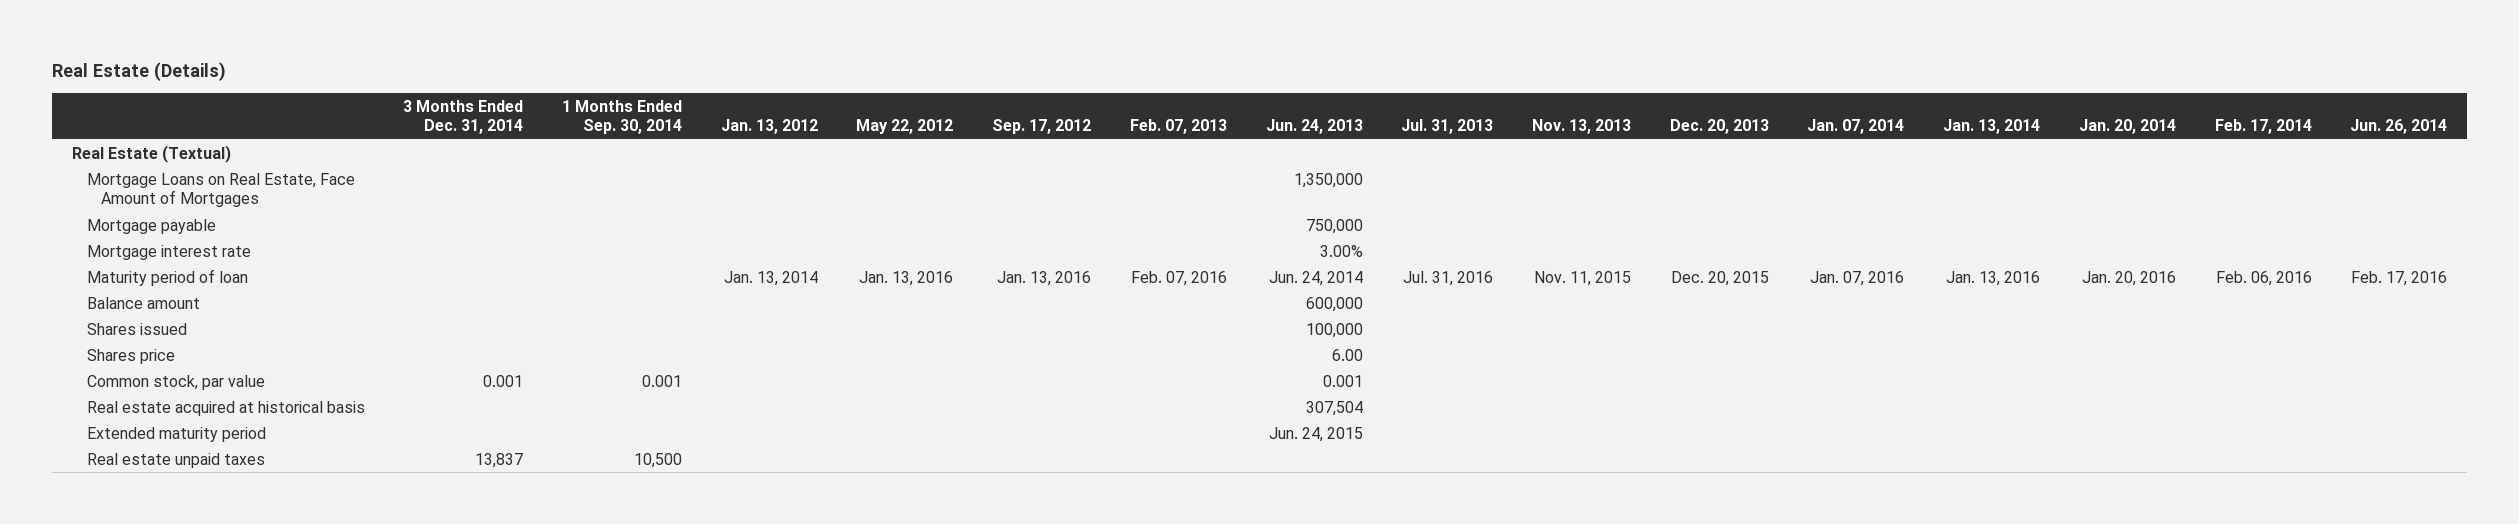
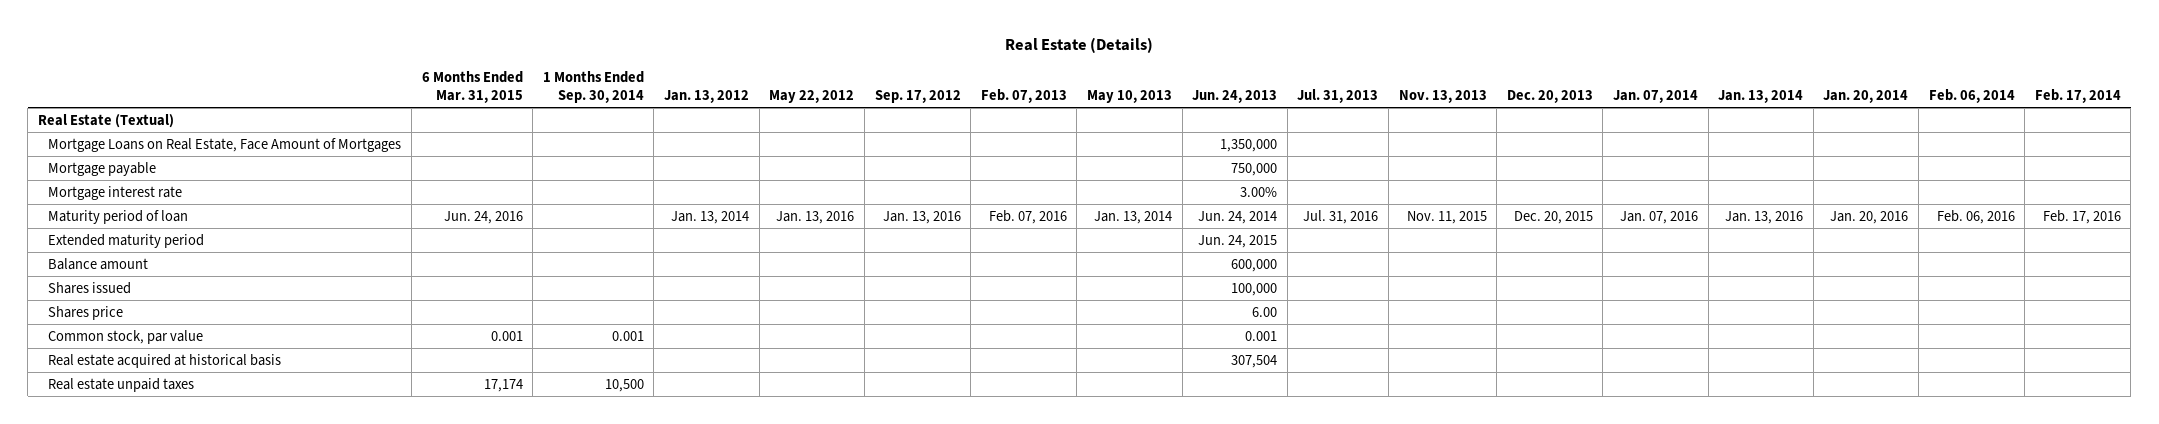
- | 3 Months Ended Dec. 31, 2014 | 1 Months Ended Sep. 30, 2014 | Jan. 13, 2012 | May 22, 2012 | Sep. 17, 2012 | Feb. 07, 2013 | Jun. 24, 2013 | Jul. 31, 2013 | Nov. 13, 2013 | Dec. 20, 2013 | Jan. 07, 2014 | Jan. 13, 2014 | Jan. 20, 2014 | Feb. 17, 2014 | Jun. 26, 2014
+ | 6 Months Ended Mar. 31, 2015 | 1 Months Ended Sep. 30, 2014 | Jan. 13, 2012 | May 22, 2012 | Sep. 17, 2012 | Feb. 07, 2013 | May 10, 2013 | Jun. 24, 2013 | Jul. 31, 2013 | Nov. 13, 2013 | Dec. 20, 2013 | Jan. 07, 2014 | Jan. 13, 2014 | Jan. 20, 2014 | Feb. 06, 2014 | Feb. 17, 2014
- Maturity period of loan | | | Jan. 13, 2014 | Jan. 13, 2016 | Jan. 13, 2016 | Feb. 07, 2016 | Jun. 24, 2014 | Jul. 31, 2016 | Nov. 11, 2015 | Dec. 20, 2015 | Jan. 07, 2016 | Jan. 13, 2016 | Jan. 20, 2016 | Feb. 06, 2016 | Feb. 17, 2016
+ Maturity period of loan | Jun. 24, 2016 | | Jan. 13, 2014 | Jan. 13, 2016 | Jan. 13, 2016 | Feb. 07, 2016 | Jan. 13, 2014 | Jun. 24, 2014 | Jul. 31, 2016 | Nov. 11, 2015 | Dec. 20, 2015 | Jan. 07, 2016 | Jan. 13, 2016 | Jan. 20, 2016 | Feb. 06, 2016 | Feb. 17, 2016
moved up: Extended maturity period | | | | | | | | Jun. 24, 2015 | | | | | | | |

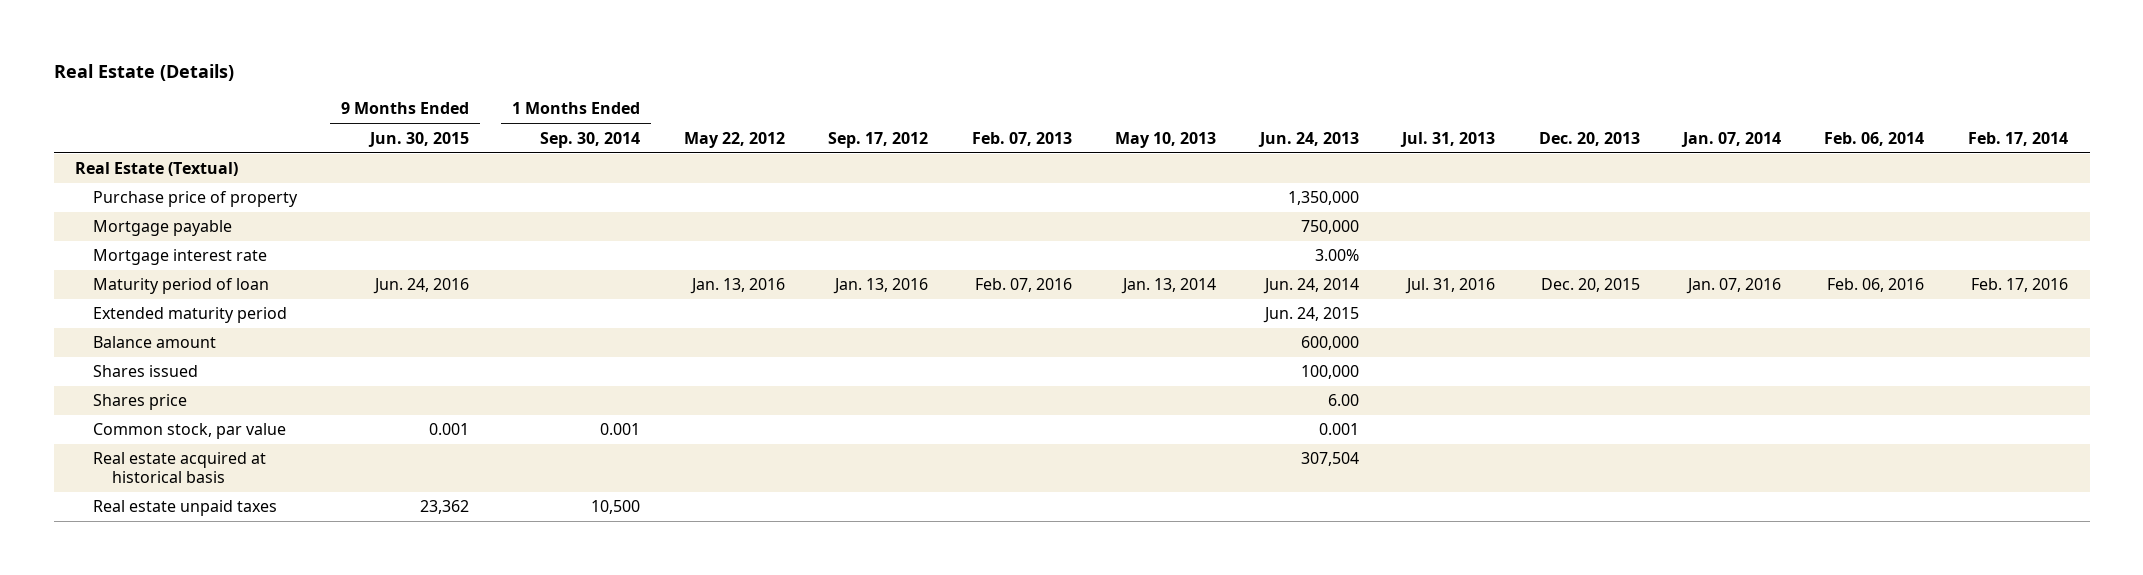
- | 6 Months Ended Mar. 31, 2015 | 1 Months Ended Sep. 30, 2014 | Jan. 13, 2012 | May 22, 2012 | Sep. 17, 2012 | Feb. 07, 2013 | May 10, 2013 | Jun. 24, 2013 | Jul. 31, 2013 | Nov. 13, 2013 | Dec. 20, 2013 | Jan. 07, 2014 | Jan. 13, 2014 | Jan. 20, 2014 | Feb. 06, 2014 | Feb. 17, 2014
+ | 9 Months Ended Jun. 30, 2015 | 1 Months Ended Sep. 30, 2014 | May 22, 2012 | Sep. 17, 2012 | Feb. 07, 2013 | May 10, 2013 | Jun. 24, 2013 | Jul. 31, 2013 | Dec. 20, 2013 | Jan. 07, 2014 | Feb. 06, 2014 | Feb. 17, 2014
- Mortgage Loans on Real Estate, Face Amount of Mortgages | | | | | | | | 1,350,000 | | | | | | | |
+ Purchase price of property | | | | | | | 1,350,000 | | | | |

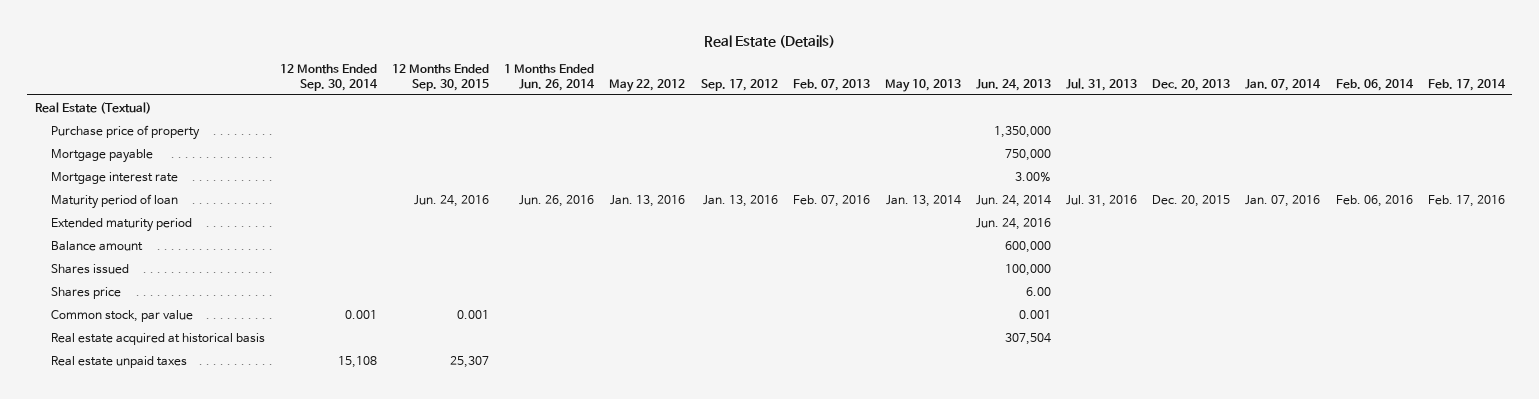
- | 9 Months Ended Jun. 30, 2015 | 1 Months Ended Sep. 30, 2014 | May 22, 2012 | Sep. 17, 2012 | Feb. 07, 2013 | May 10, 2013 | Jun. 24, 2013 | Jul. 31, 2013 | Dec. 20, 2013 | Jan. 07, 2014 | Feb. 06, 2014 | Feb. 17, 2014
+ | 12 Months Ended Sep. 30, 2014 | 12 Months Ended Sep. 30, 2015 | 1 Months Ended Jun. 26, 2014 | May 22, 2012 | Sep. 17, 2012 | Feb. 07, 2013 | May 10, 2013 | Jun. 24, 2013 | Jul. 31, 2013 | Dec. 20, 2013 | Jan. 07, 2014 | Feb. 06, 2014 | Feb. 17, 2014
- Extended maturity period | | | | | | | Jun. 24, 2015 | | | | |
+ Extended maturity period | | | | | | | | Jun. 24, 2016 | | | | |

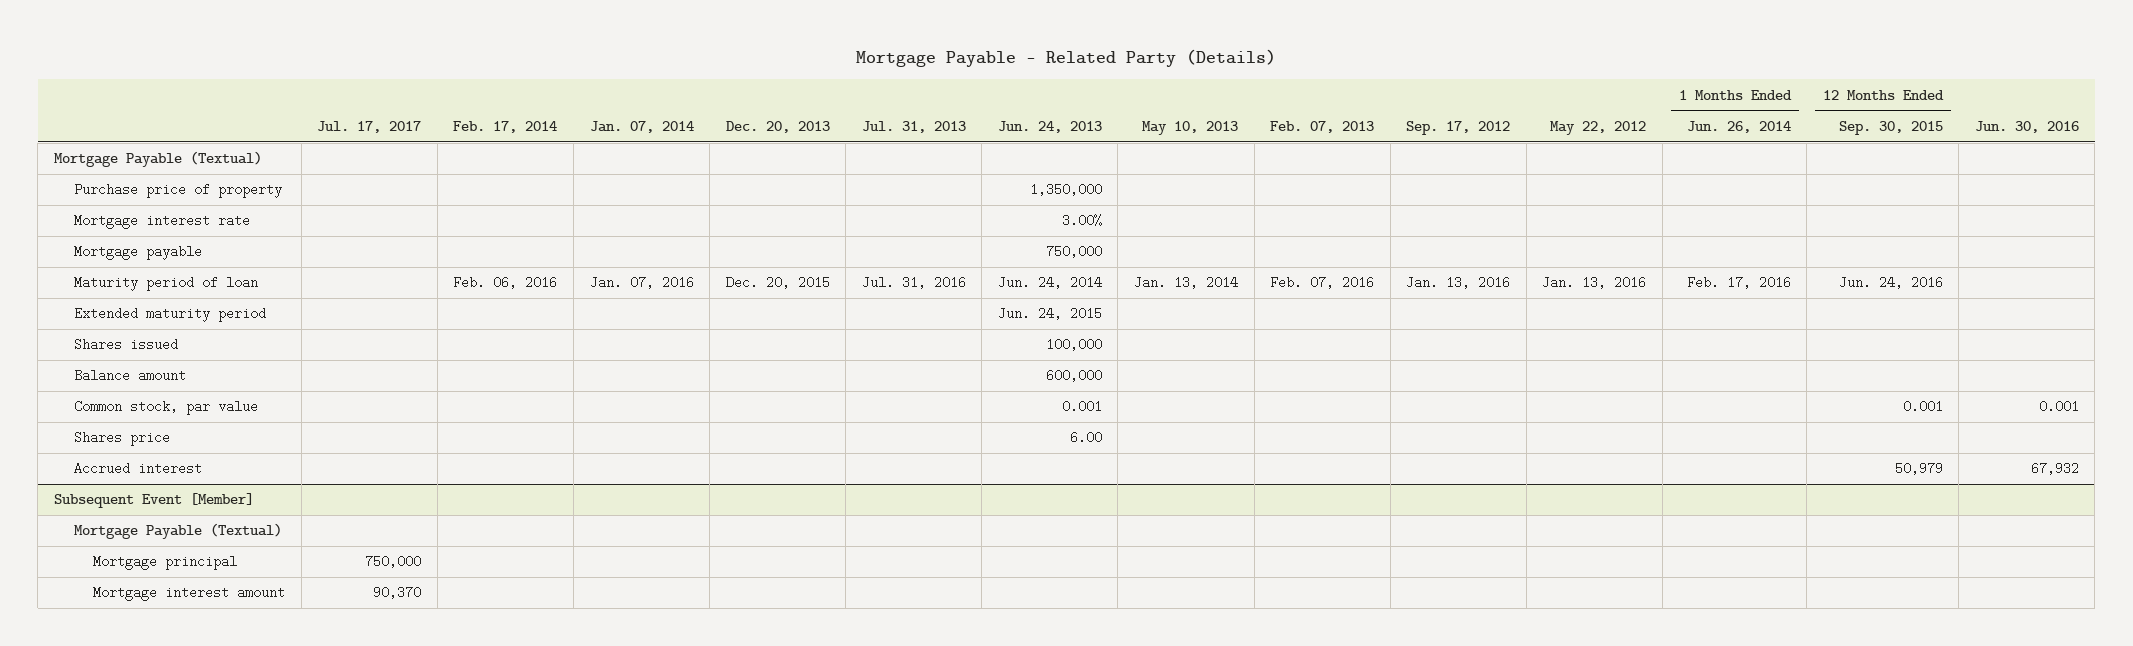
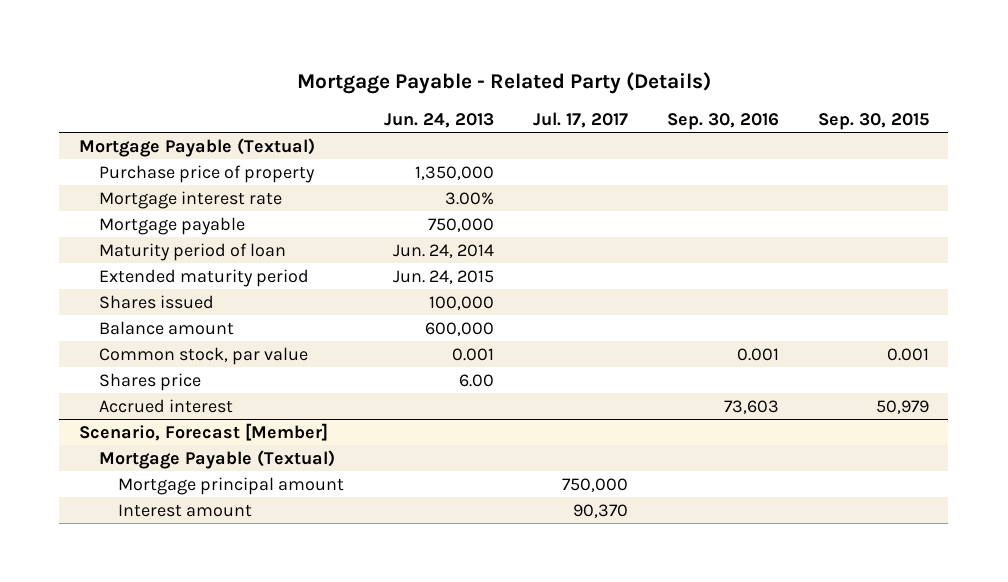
- | Jul. 17, 2017 | Feb. 17, 2014 | Jan. 07, 2014 | Dec. 20, 2013 | Jul. 31, 2013 | Jun. 24, 2013 | May 10, 2013 | Feb. 07, 2013 | Sep. 17, 2012 | May 22, 2012 | 1 Months Ended Jun. 26, 2014 | 12 Months Ended Sep. 30, 2015 | Jun. 30, 2016
+ | Jun. 24, 2013 | Jul. 17, 2017 | Sep. 30, 2016 | Sep. 30, 2015
- Subsequent Event [Member]
+ Scenario, Forecast [Member]
- Mortgage principal | 750,000 | | | | | | | | | | | |
- Mortgage interest amount | 90,370 | | | | | | | | | | | |
+ Mortgage principal amount | | 750,000 | |
+ Interest amount | | 90,370 | |

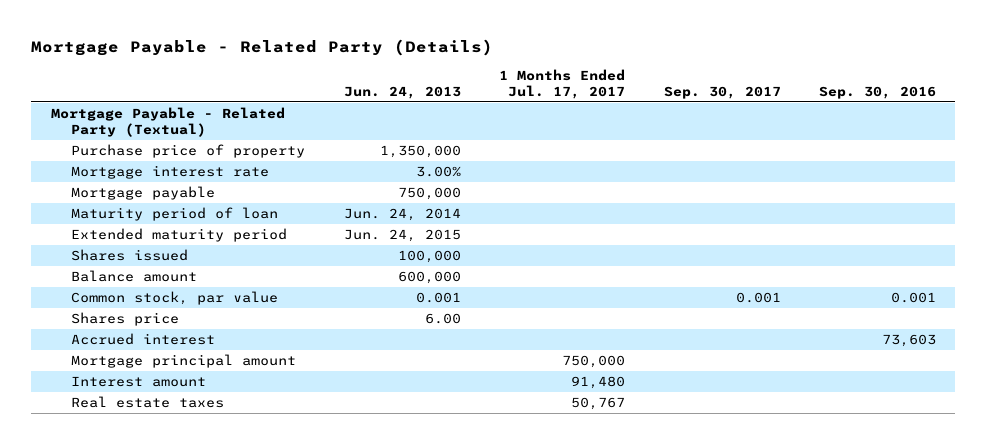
- | Jun. 24, 2013 | Jul. 17, 2017 | Sep. 30, 2016 | Sep. 30, 2015
+ | Jun. 24, 2013 | 1 Months Ended Jul. 17, 2017 | Sep. 30, 2017 | Sep. 30, 2016
- Mortgage Payable (Textual)
+ Mortgage Payable - Related Party (Textual)
- Scenario, Forecast [Member]
- Mortgage Payable (Textual)
+ Real estate taxes | | 50,767 | |

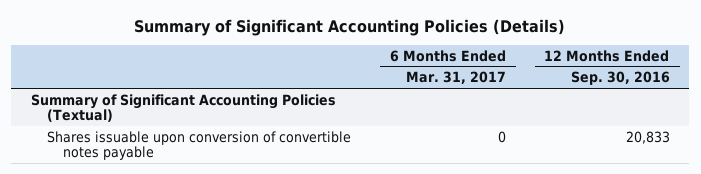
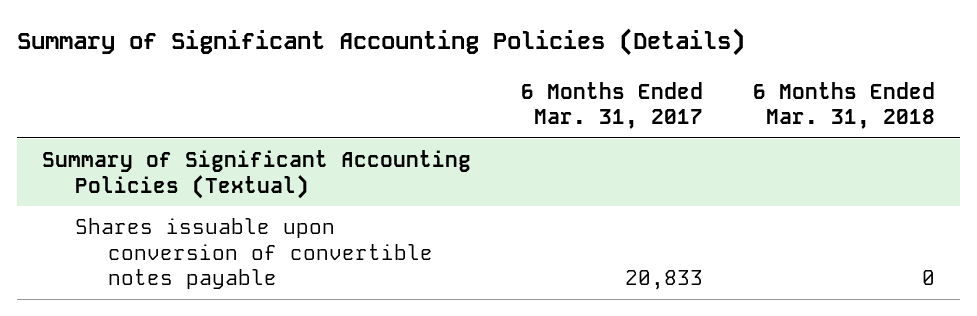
- | 6 Months Ended Mar. 31, 2017 | 12 Months Ended Sep. 30, 2016
+ | 6 Months Ended Mar. 31, 2017 | 6 Months Ended Mar. 31, 2018
- Shares issuable upon conversion of convertible notes payable | 0 | 20,833
+ Shares issuable upon conversion of convertible notes payable | 20,833 | 0

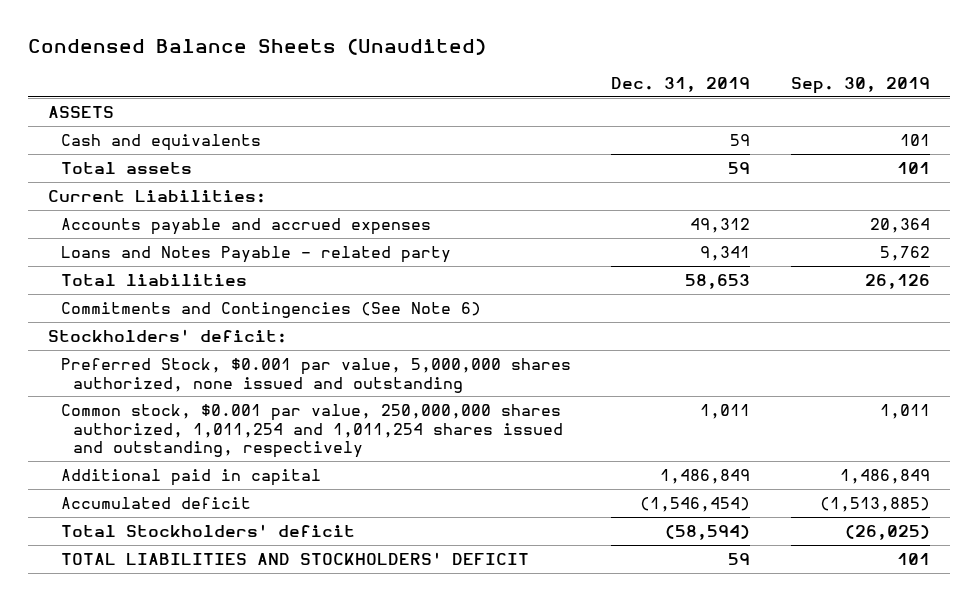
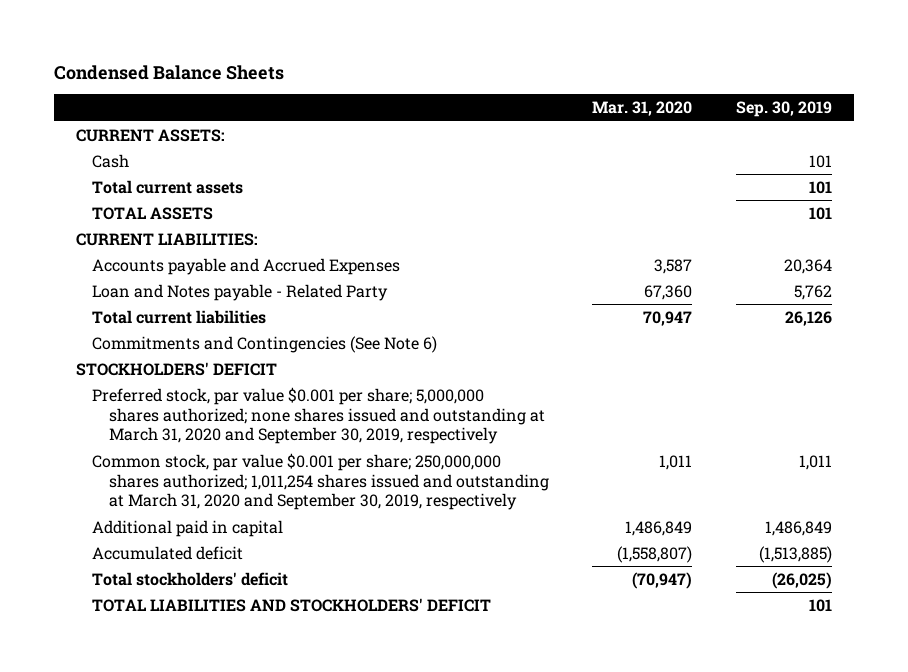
- Condensed Balance Sheets (Unaudited)
+ Condensed Balance Sheets
- | Dec. 31, 2019 | Sep. 30, 2019
+ | Mar. 31, 2020 | Sep. 30, 2019
- ASSETS
- Cash and equivalents | 59 | 101
- Total assets | 59 | 101
- Current Liabilities:
- Accounts payable and accrued expenses | 49,312 | 20,364
- Loans and Notes Payable - related party | 9,341 | 5,762
- Total liabilities | 58,653 | 26,126
+ CURRENT ASSETS:
+ Cash | | 101
+ Total current assets | | 101
+ TOTAL ASSETS | | 101
+ CURRENT LIABILITIES:
+ Accounts payable and Accrued Expenses | 3,587 | 20,364
+ Loan and Notes payable - Related Party | 67,360 | 5,762
+ Total current liabilities | 70,947 | 26,126
- Stockholders' deficit:
- Preferred Stock, $0.001 par value, 5,000,000 shares authorized, none issued and outstanding
- Common stock, $0.001 par value, 250,000,000 shares authorized, 1,011,254 and 1,011,254 shares issued and outstanding, respectively | 1,011 | 1,011
+ STOCKHOLDERS' DEFICIT
+ Preferred stock, par value $0.001 per share; 5,000,000 shares authorized; none shares issued and outstanding at March 31, 2020 and September 30, 2019, respectively
+ Common stock, par value $0.001 per share; 250,000,000 shares authorized; 1,011,254 shares issued and outstanding at March 31, 2020 and September 30, 2019, respectively | 1,011 | 1,011
- Total Stockholders' deficit | (58,594) | (26,025)
+ Total stockholders' deficit | (70,947) | (26,025)

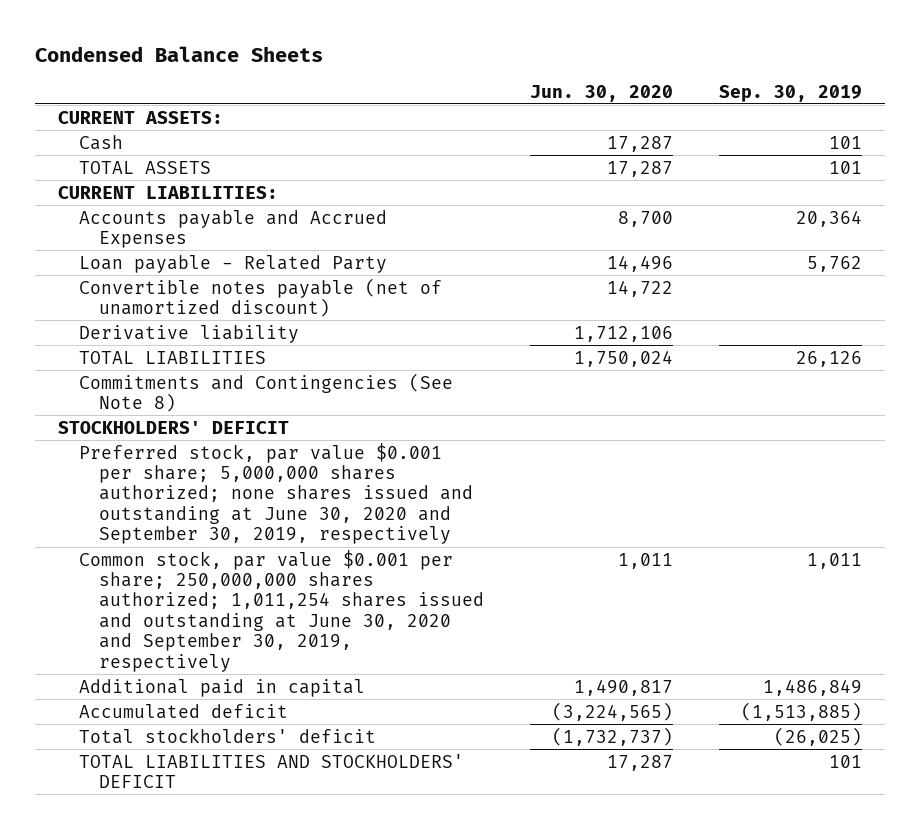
- | Mar. 31, 2020 | Sep. 30, 2019
+ | Jun. 30, 2020 | Sep. 30, 2019
- Total current assets | | 101
- Loan and Notes payable - Related Party | 67,360 | 5,762
- Total current liabilities | 70,947 | 26,126
- Commitments and Contingencies (See Note 6)
+ Loan payable - Related Party | 14,496 | 5,762
+ Convertible notes payable (net of unamortized discount) | 14,722 |
+ Derivative liability | 1,712,106 |
+ TOTAL LIABILITIES | 1,750,024 | 26,126
+ Commitments and Contingencies (See Note 8)
- Preferred stock, par value $0.001 per share; 5,000,000 shares authorized; none shares issued and outstanding at March 31, 2020 and September 30, 2019, respectively
- Common stock, par value $0.001 per share; 250,000,000 shares authorized; 1,011,254 shares issued and outstanding at March 31, 2020 and September 30, 2019, respectively | 1,011 | 1,011
+ Preferred stock, par value $0.001 per share; 5,000,000 shares authorized; none shares issued and outstanding at June 30, 2020 and September 30, 2019, respectively
+ Common stock, par value $0.001 per share; 250,000,000 shares authorized; 1,011,254 shares issued and outstanding at June 30, 2020 and September 30, 2019, respectively | 1,011 | 1,011

